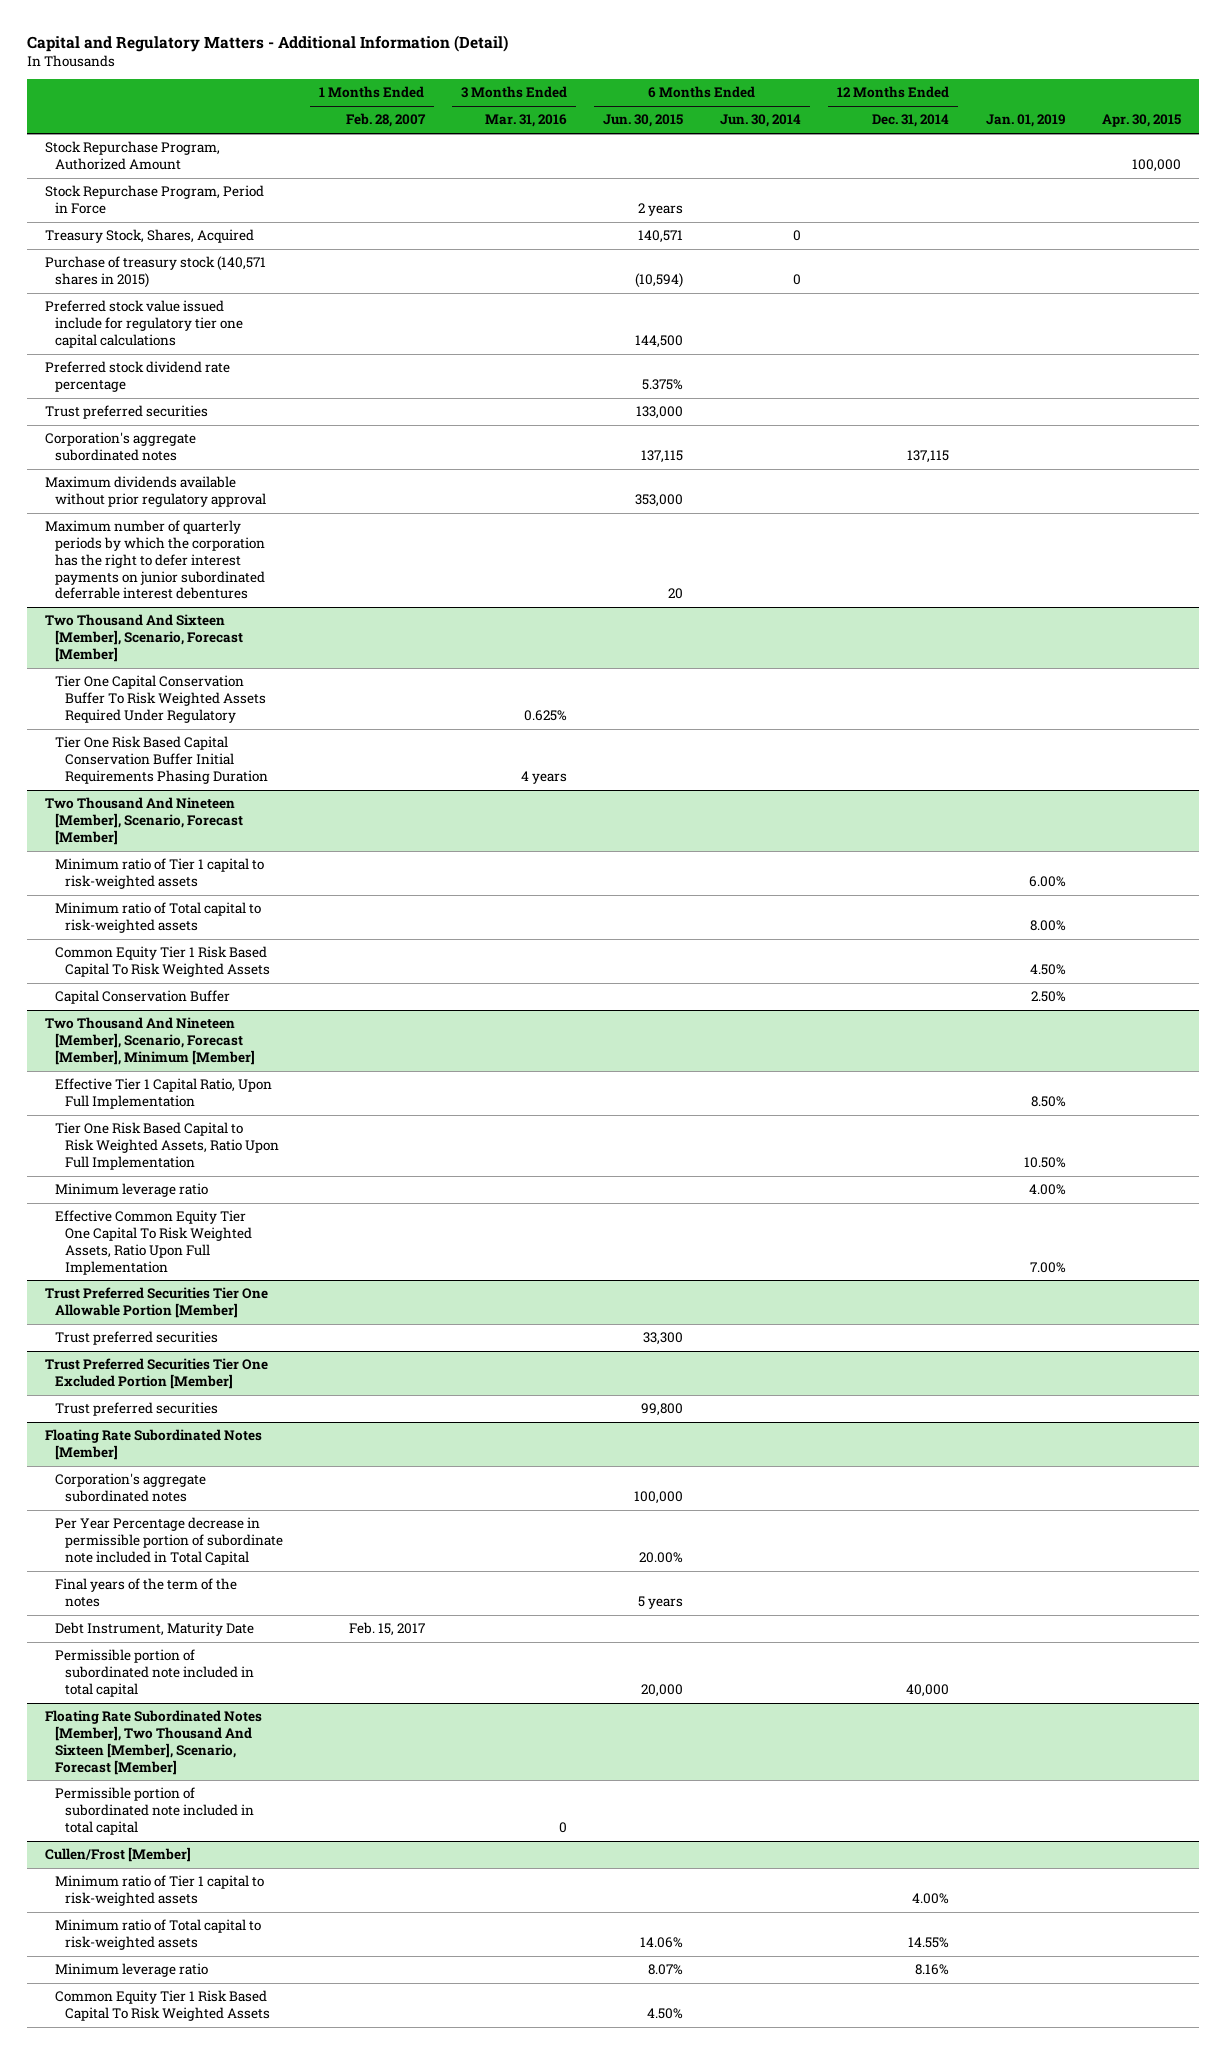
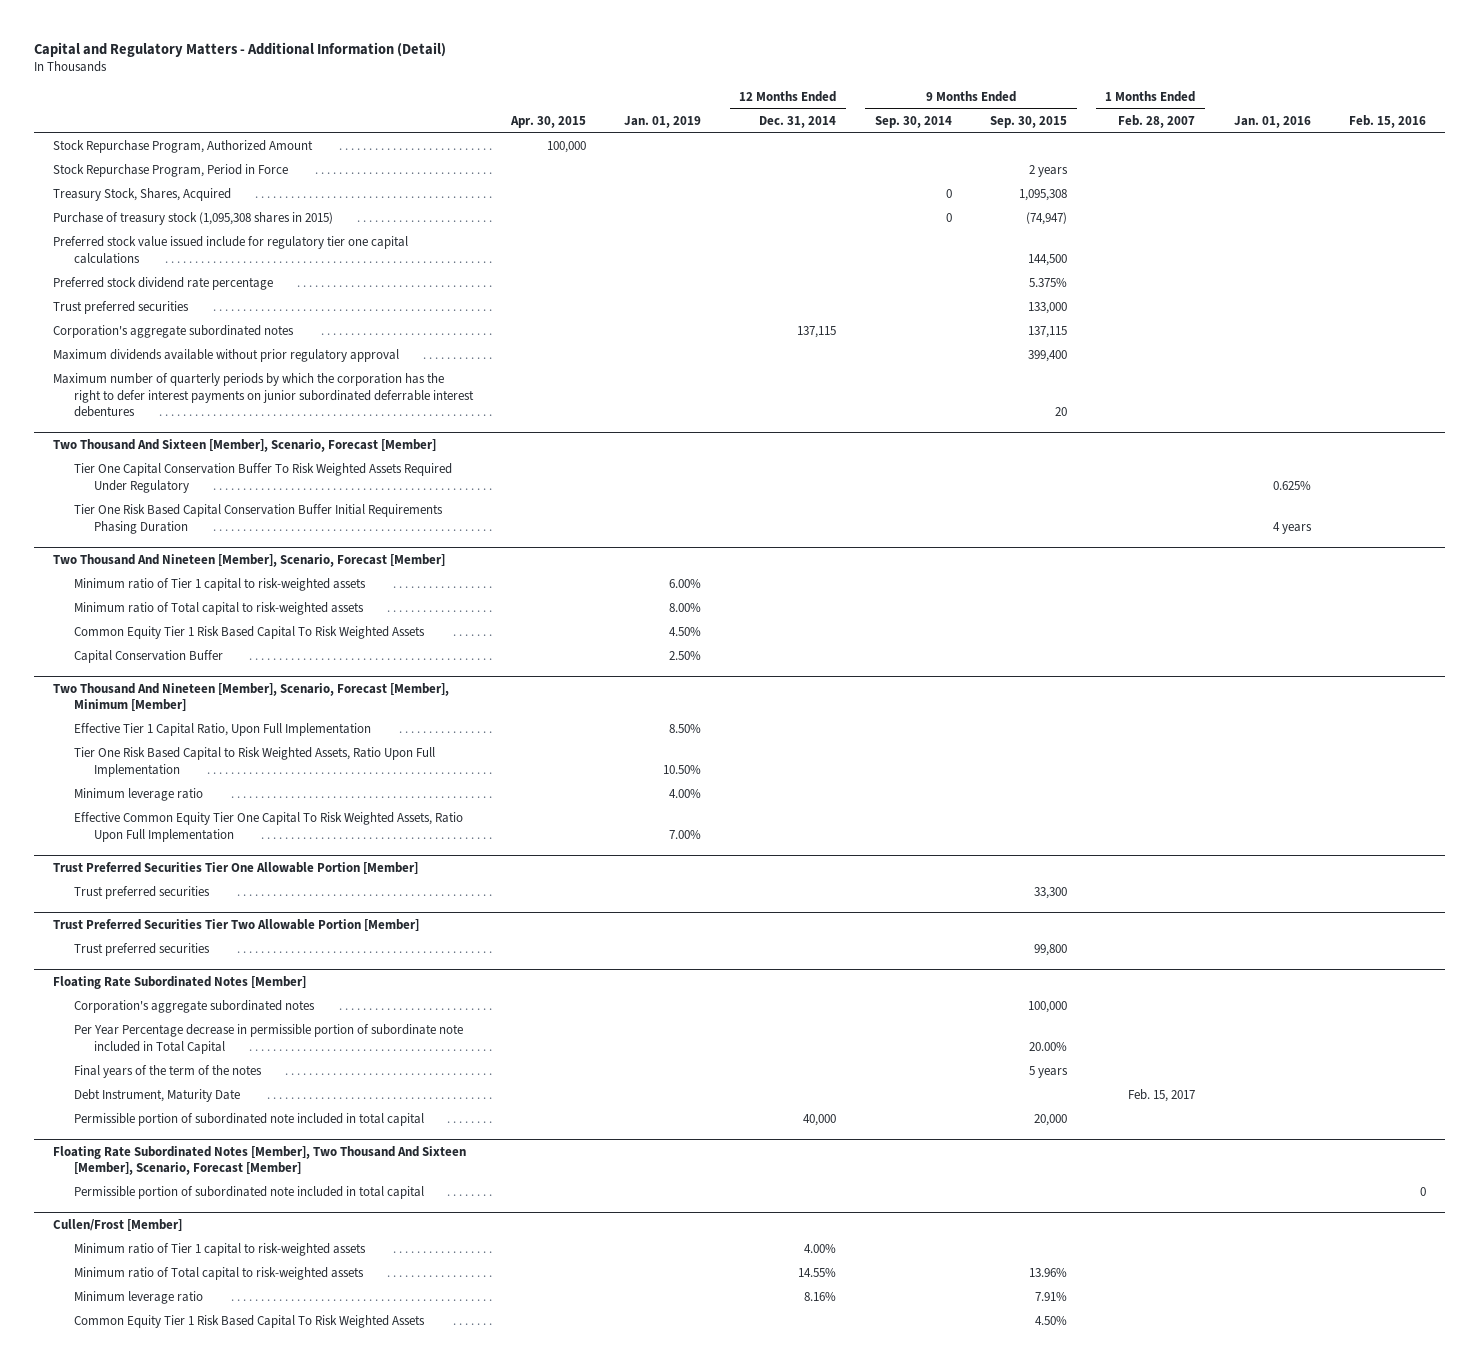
- | 1 Months Ended Feb. 28, 2007 | 3 Months Ended Mar. 31, 2016 | 6 Months Ended Jun. 30, 2015 | 6 Months Ended Jun. 30, 2014 | 12 Months Ended Dec. 31, 2014 | Jan. 01, 2019 | Apr. 30, 2015
+ | Apr. 30, 2015 | Jan. 01, 2019 | 12 Months Ended Dec. 31, 2014 | 9 Months Ended Sep. 30, 2014 | 9 Months Ended Sep. 30, 2015 | 1 Months Ended Feb. 28, 2007 | Jan. 01, 2016 | Feb. 15, 2016
- Purchase of treasury stock (140,571 shares in 2015) | | | (10,594) | 0 | | |
+ Purchase of treasury stock (1,095,308 shares in 2015) | | | | 0 | (74,947) | | |
- Trust Preferred Securities Tier One Excluded Portion [Member]
- Trust preferred securities | | | 99,800 | | | |
+ Trust Preferred Securities Tier Two Allowable Portion [Member]
+ Trust preferred securities | | | | | 99,800 | | |

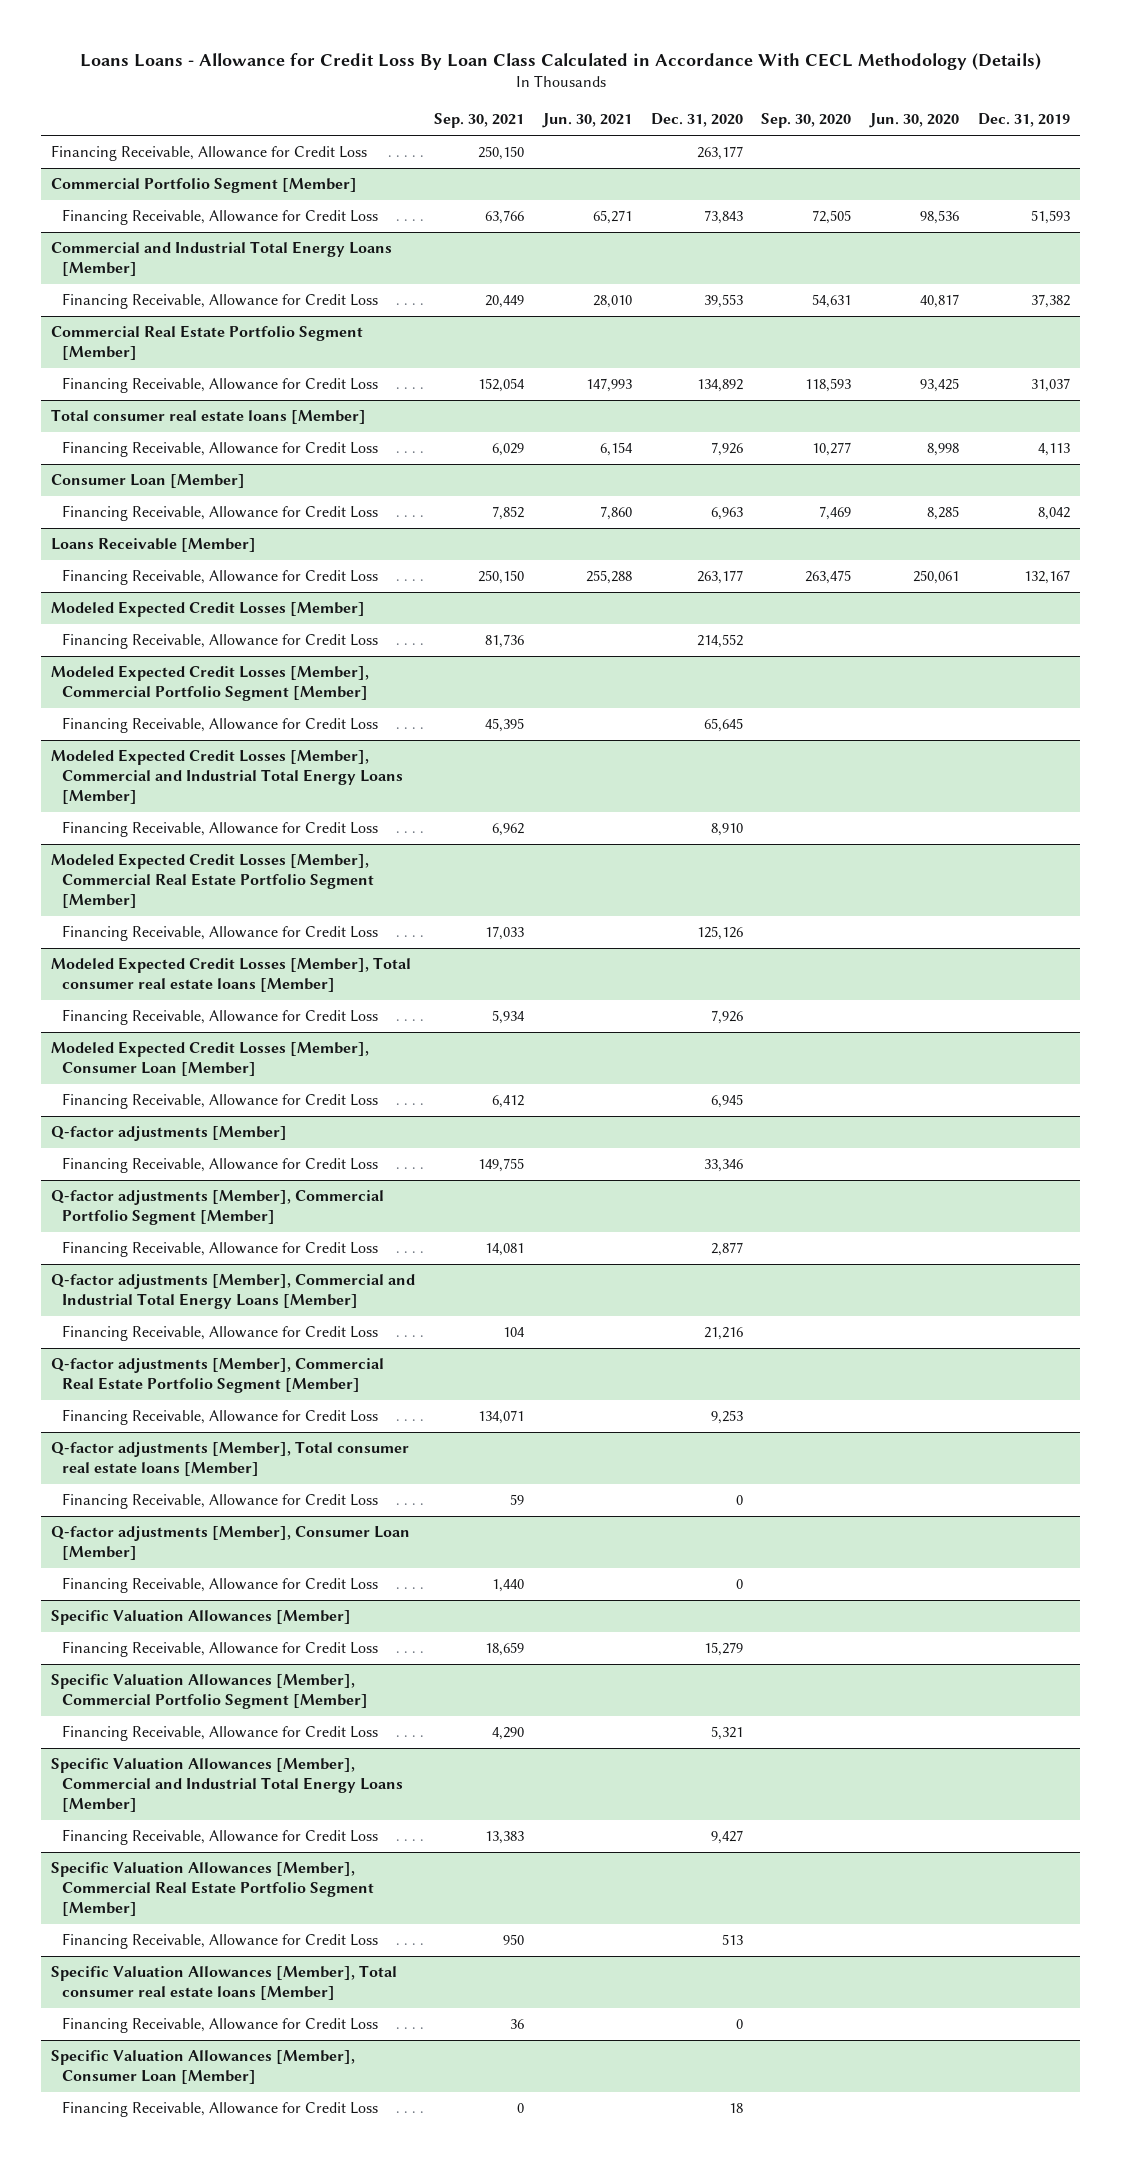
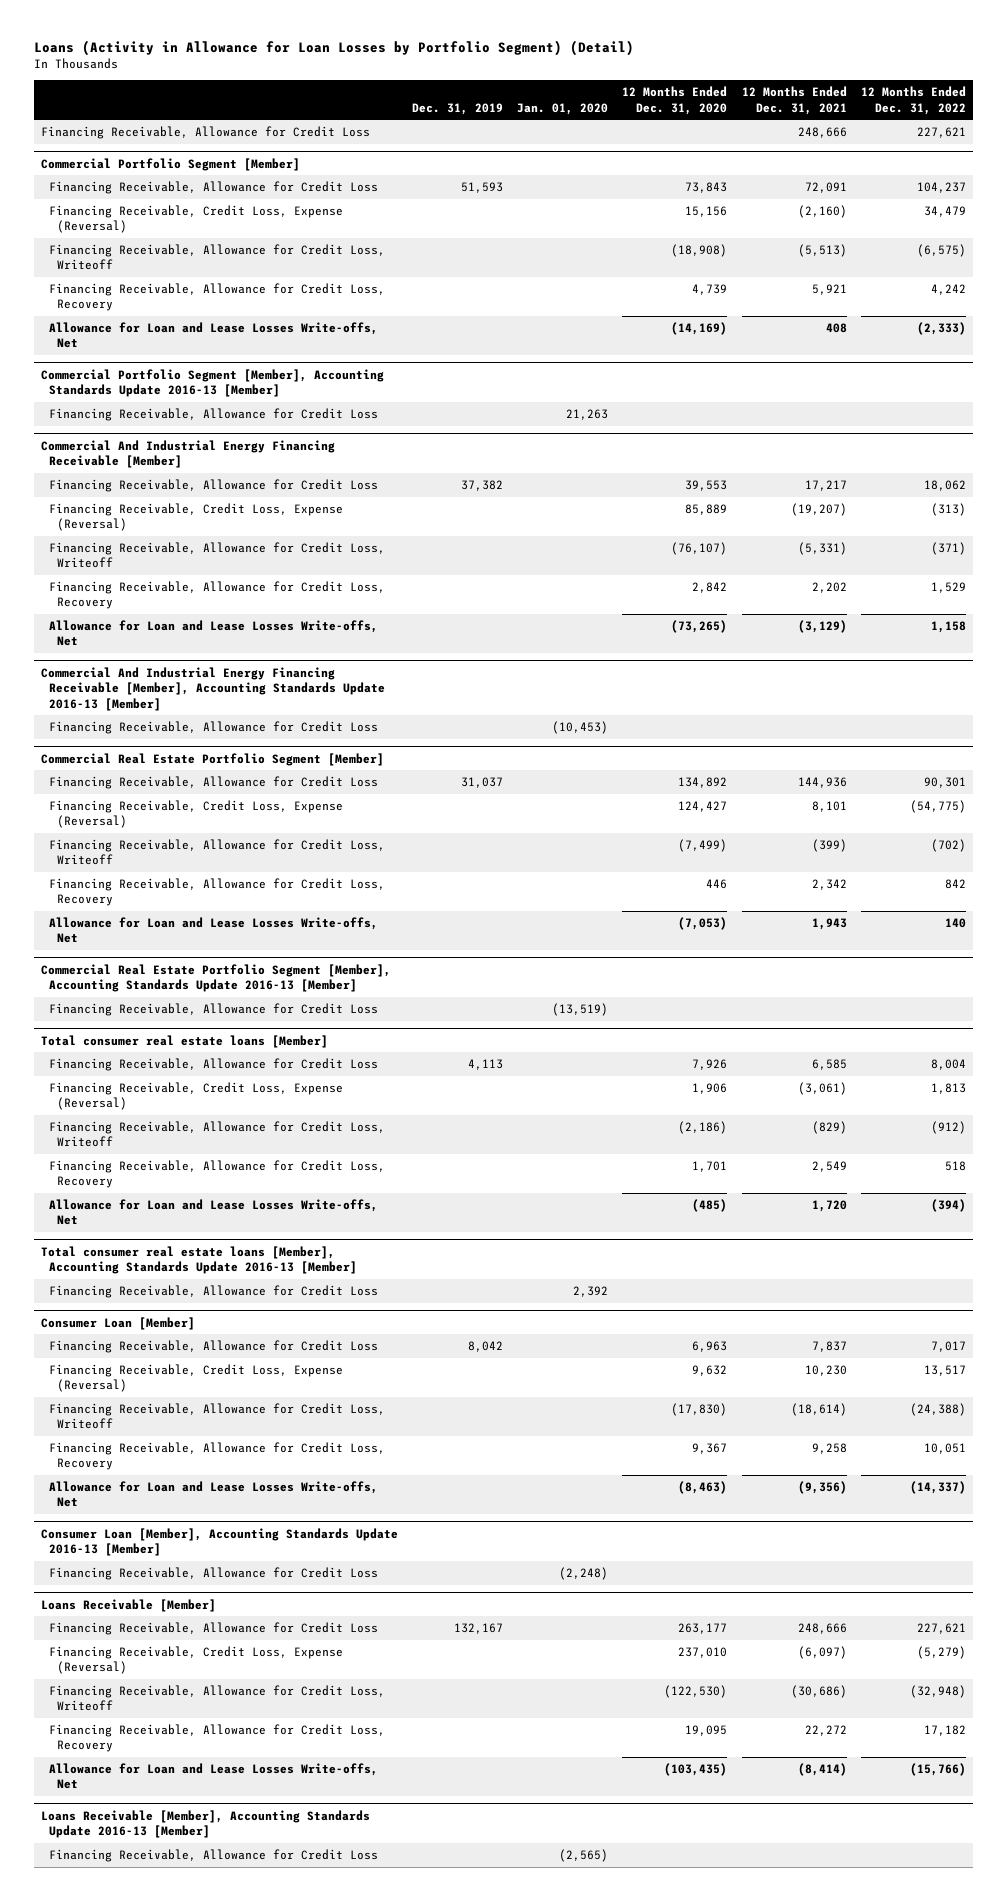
- Loans Loans - Allowance for Credit Loss By Loan Class Calculated in Accordance With CECL Methodology (Details)
+ Loans (Activity in Allowance for Loan Losses by Portfolio Segment) (Detail)
- | Sep. 30, 2021 | Jun. 30, 2021 | Dec. 31, 2020 | Sep. 30, 2020 | Jun. 30, 2020 | Dec. 31, 2019
+ | Dec. 31, 2019 | Jan. 01, 2020 | 12 Months Ended Dec. 31, 2020 | 12 Months Ended Dec. 31, 2021 | 12 Months Ended Dec. 31, 2022
- Commercial and Industrial Total Energy Loans [Member]
@ Commercial Portfolio Segment [Member]
+ Financing Receivable, Credit Loss, Expense (Reversal) | | | 15,156 | (2,160) | 34,479
+ Financing Receivable, Allowance for Credit Loss, Writeoff | | | (18,908) | (5,513) | (6,575)
+ Financing Receivable, Allowance for Credit Loss, Recovery | | | 4,739 | 5,921 | 4,242
+ Allowance for Loan and Lease Losses Write-offs, Net | | | (14,169) | 408 | (2,333)
+ Commercial Portfolio Segment [Member], Accounting Standards Update 2016-13 [Member]
+ Financing Receivable, Allowance for Credit Loss | | 21,263 | | |
+ Commercial And Industrial Energy Financing Receivable [Member]
+ Financing Receivable, Credit Loss, Expense (Reversal) | | | 85,889 | (19,207) | (313)
+ Financing Receivable, Allowance for Credit Loss, Writeoff | | | (76,107) | (5,331) | (371)
+ Financing Receivable, Allowance for Credit Loss, Recovery | | | 2,842 | 2,202 | 1,529
+ Allowance for Loan and Lease Losses Write-offs, Net | | | (73,265) | (3,129) | 1,158
+ Commercial And Industrial Energy Financing Receivable [Member], Accounting Standards Update 2016-13 [Member]
+ Financing Receivable, Allowance for Credit Loss | | (10,453) | | |
@ Commercial Real Estate Portfolio Segment [Member]
+ Financing Receivable, Credit Loss, Expense (Reversal) | | | 124,427 | 8,101 | (54,775)
+ Financing Receivable, Allowance for Credit Loss, Writeoff | | | (7,499) | (399) | (702)
+ Financing Receivable, Allowance for Credit Loss, Recovery | | | 446 | 2,342 | 842
+ Allowance for Loan and Lease Losses Write-offs, Net | | | (7,053) | 1,943 | 140
+ Commercial Real Estate Portfolio Segment [Member], Accounting Standards Update 2016-13 [Member]
+ Financing Receivable, Allowance for Credit Loss | | (13,519) | | |
@ Total consumer real estate loans [Member]
+ Financing Receivable, Credit Loss, Expense (Reversal) | | | 1,906 | (3,061) | 1,813
+ Financing Receivable, Allowance for Credit Loss, Writeoff | | | (2,186) | (829) | (912)
+ Financing Receivable, Allowance for Credit Loss, Recovery | | | 1,701 | 2,549 | 518
+ Allowance for Loan and Lease Losses Write-offs, Net | | | (485) | 1,720 | (394)
+ Total consumer real estate loans [Member], Accounting Standards Update 2016-13 [Member]
+ Financing Receivable, Allowance for Credit Loss | | 2,392 | | |
@ Consumer Loan [Member]
+ Financing Receivable, Credit Loss, Expense (Reversal) | | | 9,632 | 10,230 | 13,517
+ Financing Receivable, Allowance for Credit Loss, Writeoff | | | (17,830) | (18,614) | (24,388)
+ Financing Receivable, Allowance for Credit Loss, Recovery | | | 9,367 | 9,258 | 10,051
+ Allowance for Loan and Lease Losses Write-offs, Net | | | (8,463) | (9,356) | (14,337)
+ Consumer Loan [Member], Accounting Standards Update 2016-13 [Member]
+ Financing Receivable, Allowance for Credit Loss | | (2,248) | | |
- Modeled Expected Credit Losses [Member]
- Financing Receivable, Allowance for Credit Loss | 81,736 | | 214,552 | | |
- Modeled Expected Credit Losses [Member], Commercial Portfolio Segment [Member]
- Financing Receivable, Allowance for Credit Loss | 45,395 | | 65,645 | | |
- Modeled Expected Credit Losses [Member], Commercial and Industrial Total Energy Loans [Member]
- Financing Receivable, Allowance for Credit Loss | 6,962 | | 8,910 | | |
- Modeled Expected Credit Losses [Member], Commercial Real Estate Portfolio Segment [Member]
- Financing Receivable, Allowance for Credit Loss | 17,033 | | 125,126 | | |
- Modeled Expected Credit Losses [Member], Total consumer real estate loans [Member]
- Financing Receivable, Allowance for Credit Loss | 5,934 | | 7,926 | | |
- Modeled Expected Credit Losses [Member], Consumer Loan [Member]
- Financing Receivable, Allowance for Credit Loss | 6,412 | | 6,945 | | |
- Q-factor adjustments [Member]
- Financing Receivable, Allowance for Credit Loss | 149,755 | | 33,346 | | |
- Q-factor adjustments [Member], Commercial Portfolio Segment [Member]
- Financing Receivable, Allowance for Credit Loss | 14,081 | | 2,877 | | |
- Q-factor adjustments [Member], Commercial and Industrial Total Energy Loans [Member]
- Financing Receivable, Allowance for Credit Loss | 104 | | 21,216 | | |
- Q-factor adjustments [Member], Commercial Real Estate Portfolio Segment [Member]
- Financing Receivable, Allowance for Credit Loss | 134,071 | | 9,253 | | |
- Q-factor adjustments [Member], Total consumer real estate loans [Member]
- Financing Receivable, Allowance for Credit Loss | 59 | | 0 | | |
- Q-factor adjustments [Member], Consumer Loan [Member]
- Financing Receivable, Allowance for Credit Loss | 1,440 | | 0 | | |
- Specific Valuation Allowances [Member]
- Financing Receivable, Allowance for Credit Loss | 18,659 | | 15,279 | | |
- Specific Valuation Allowances [Member], Commercial Portfolio Segment [Member]
- Financing Receivable, Allowance for Credit Loss | 4,290 | | 5,321 | | |
- Specific Valuation Allowances [Member], Commercial and Industrial Total Energy Loans [Member]
- Financing Receivable, Allowance for Credit Loss | 13,383 | | 9,427 | | |
- Specific Valuation Allowances [Member], Commercial Real Estate Portfolio Segment [Member]
- Financing Receivable, Allowance for Credit Loss | 950 | | 513 | | |
- Specific Valuation Allowances [Member], Total consumer real estate loans [Member]
- Financing Receivable, Allowance for Credit Loss | 36 | | 0 | | |
- Specific Valuation Allowances [Member], Consumer Loan [Member]
- Financing Receivable, Allowance for Credit Loss | 0 | | 18 | | |
@ Loans Receivable [Member]
+ Financing Receivable, Credit Loss, Expense (Reversal) | | | 237,010 | (6,097) | (5,279)
+ Financing Receivable, Allowance for Credit Loss, Writeoff | | | (122,530) | (30,686) | (32,948)
+ Financing Receivable, Allowance for Credit Loss, Recovery | | | 19,095 | 22,272 | 17,182
+ Allowance for Loan and Lease Losses Write-offs, Net | | | (103,435) | (8,414) | (15,766)
+ Loans Receivable [Member], Accounting Standards Update 2016-13 [Member]
+ Financing Receivable, Allowance for Credit Loss | | (2,565) | | |

